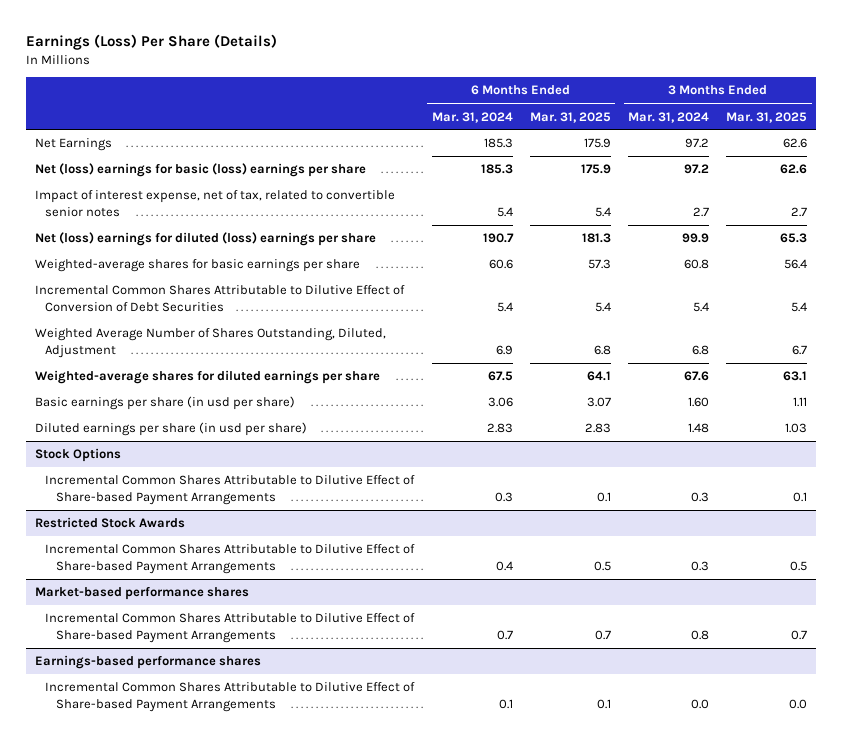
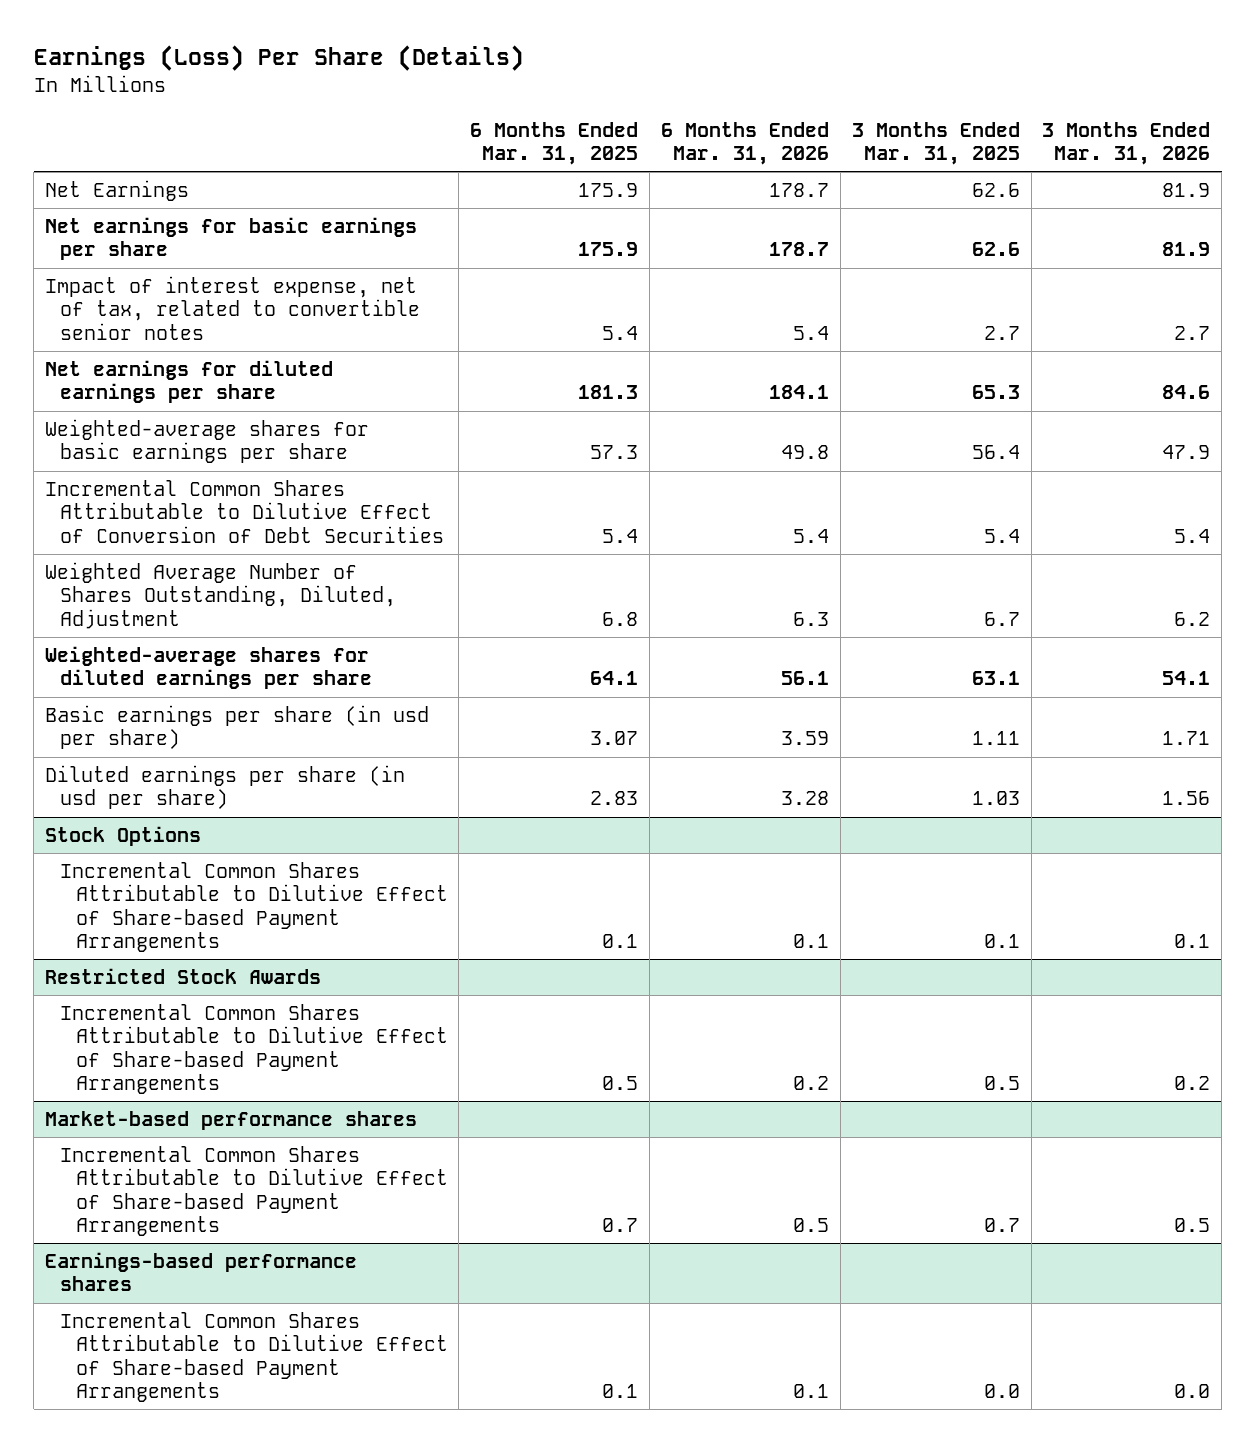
- | 6 Months Ended Mar. 31, 2024 | 6 Months Ended Mar. 31, 2025 | 3 Months Ended Mar. 31, 2024 | 3 Months Ended Mar. 31, 2025
+ | 6 Months Ended Mar. 31, 2025 | 6 Months Ended Mar. 31, 2026 | 3 Months Ended Mar. 31, 2025 | 3 Months Ended Mar. 31, 2026
- Net (loss) earnings for basic (loss) earnings per share | 185.3 | 175.9 | 97.2 | 62.6
+ Net earnings for basic earnings per share | 175.9 | 178.7 | 62.6 | 81.9
- Net (loss) earnings for diluted (loss) earnings per share | 190.7 | 181.3 | 99.9 | 65.3
+ Net earnings for diluted earnings per share | 181.3 | 184.1 | 65.3 | 84.6

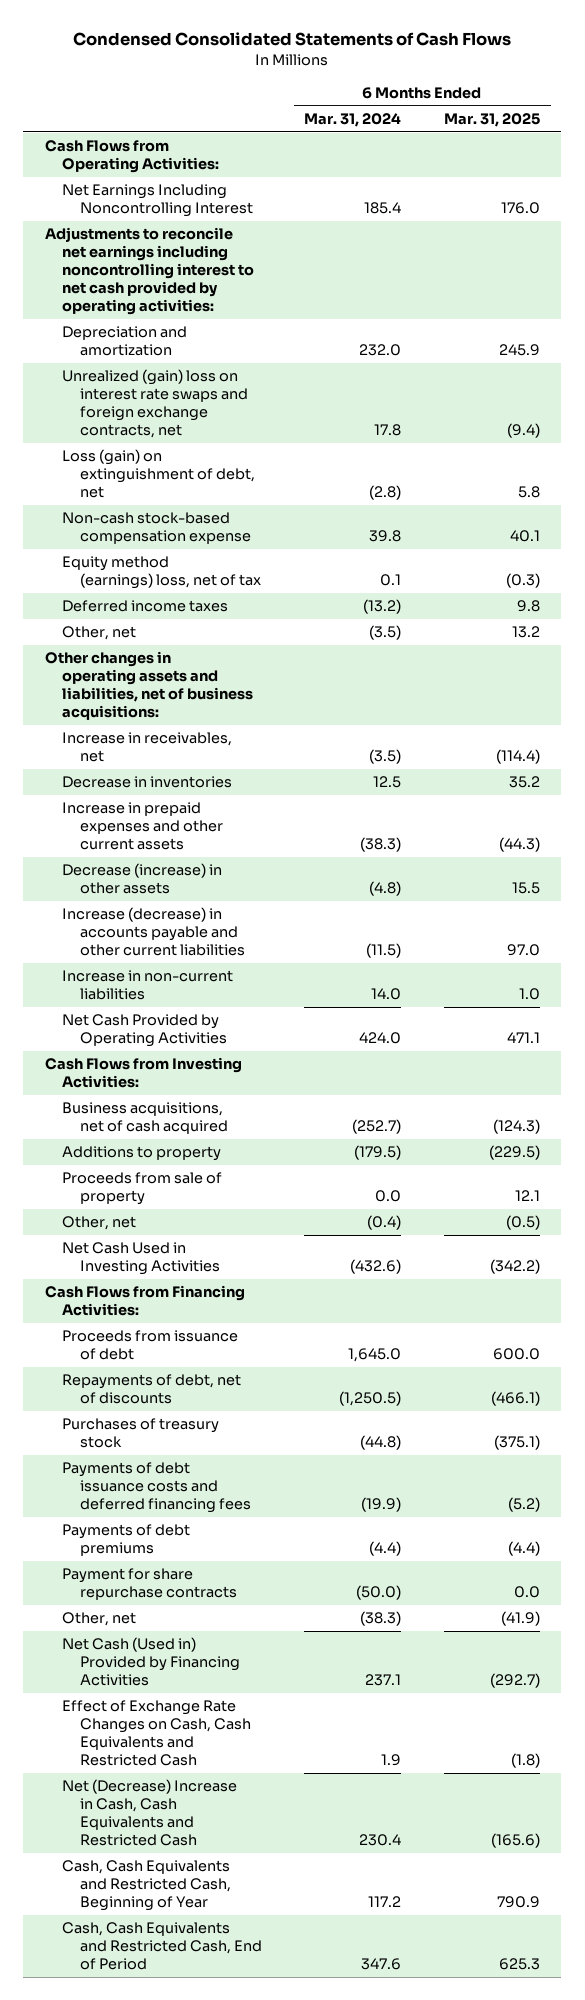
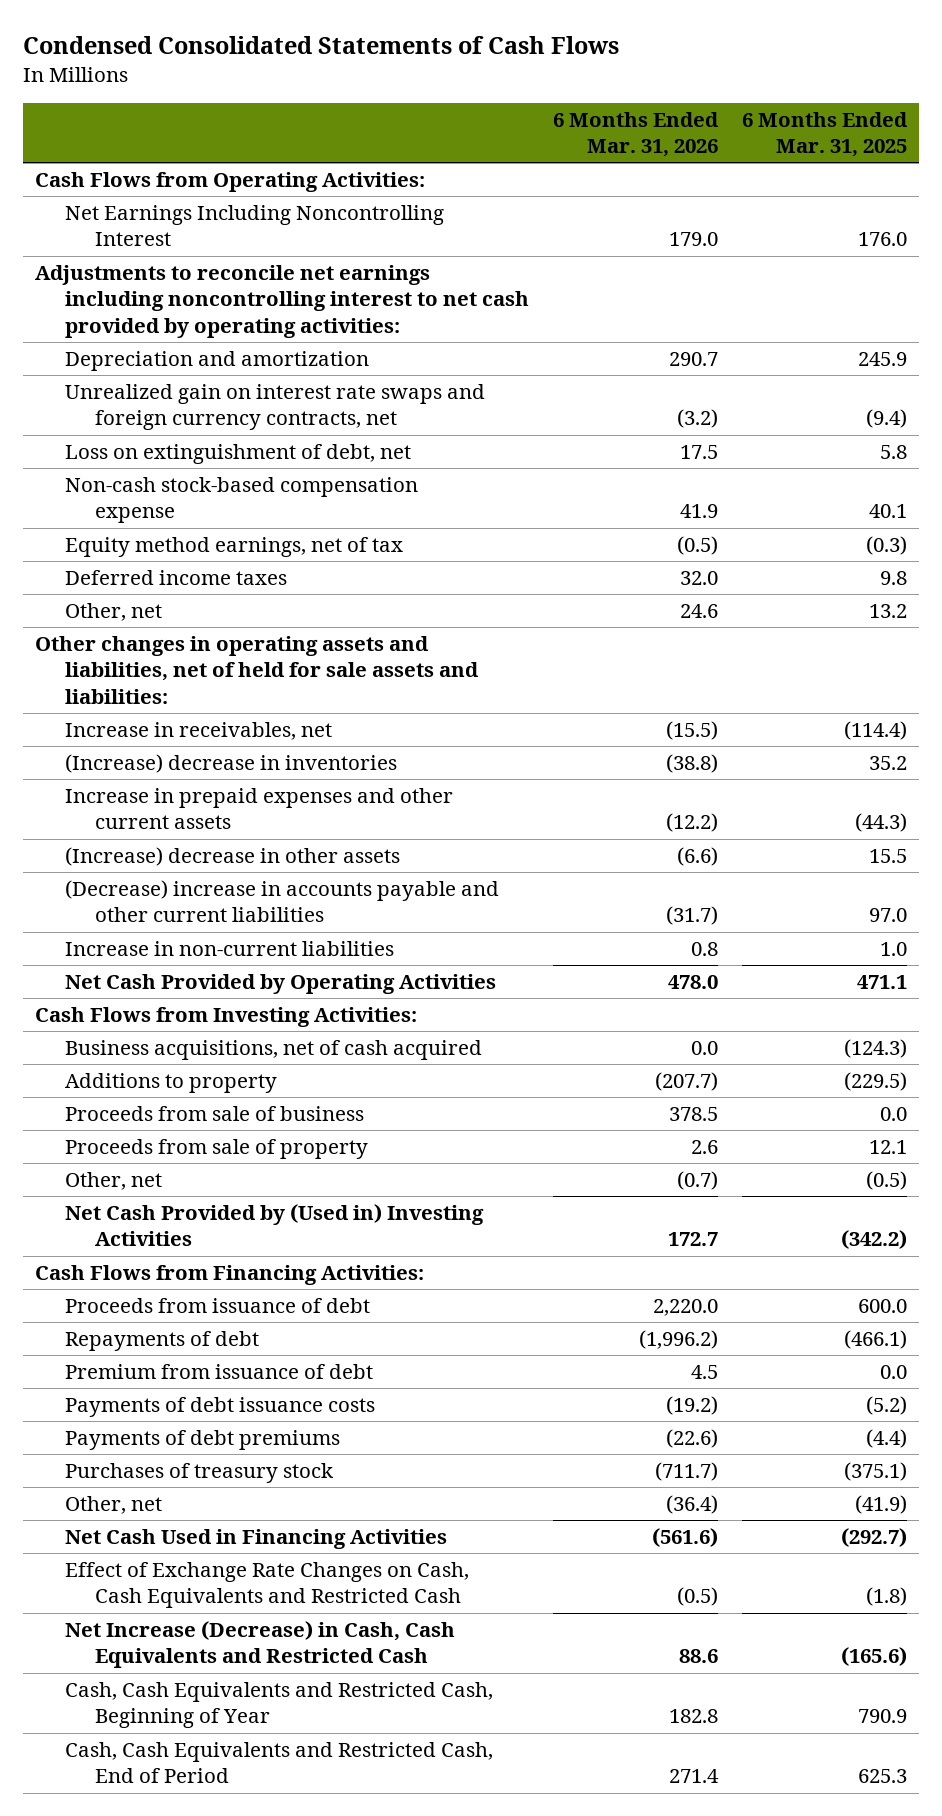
- | 6 Months Ended Mar. 31, 2024 | 6 Months Ended Mar. 31, 2025
+ | 6 Months Ended Mar. 31, 2026 | 6 Months Ended Mar. 31, 2025
- Unrealized (gain) loss on interest rate swaps and foreign exchange contracts, net | 17.8 | (9.4)
- Loss (gain) on extinguishment of debt, net | (2.8) | 5.8
+ Unrealized gain on interest rate swaps and foreign currency contracts, net | (3.2) | (9.4)
+ Loss on extinguishment of debt, net | 17.5 | 5.8
- Equity method (earnings) loss, net of tax | 0.1 | (0.3)
+ Equity method earnings, net of tax | (0.5) | (0.3)
- Other changes in operating assets and liabilities, net of business acquisitions:
+ Other changes in operating assets and liabilities, net of held for sale assets and liabilities:
- Decrease in inventories | 12.5 | 35.2
+ (Increase) decrease in inventories | (38.8) | 35.2
- Decrease (increase) in other assets | (4.8) | 15.5
- Increase (decrease) in accounts payable and other current liabilities | (11.5) | 97.0
+ (Increase) decrease in other assets | (6.6) | 15.5
+ (Decrease) increase in accounts payable and other current liabilities | (31.7) | 97.0
+ Proceeds from sale of business | 378.5 | 0.0
- Net Cash Used in Investing Activities | (432.6) | (342.2)
+ Net Cash Provided by (Used in) Investing Activities | 172.7 | (342.2)
- Repayments of debt, net of discounts | (1,250.5) | (466.1)
- Payments of debt issuance costs and deferred financing fees | (19.9) | (5.2)
+ Repayments of debt | (1,996.2) | (466.1)
+ Premium from issuance of debt | 4.5 | 0.0
+ Payments of debt issuance costs | (19.2) | (5.2)
- Payment for share repurchase contracts | (50.0) | 0.0
moved down: Purchases of treasury stock | (711.7) | (375.1)
- Net Cash (Used in) Provided by Financing Activities | 237.1 | (292.7)
+ Net Cash Used in Financing Activities | (561.6) | (292.7)
- Net (Decrease) Increase in Cash, Cash Equivalents and Restricted Cash | 230.4 | (165.6)
+ Net Increase (Decrease) in Cash, Cash Equivalents and Restricted Cash | 88.6 | (165.6)

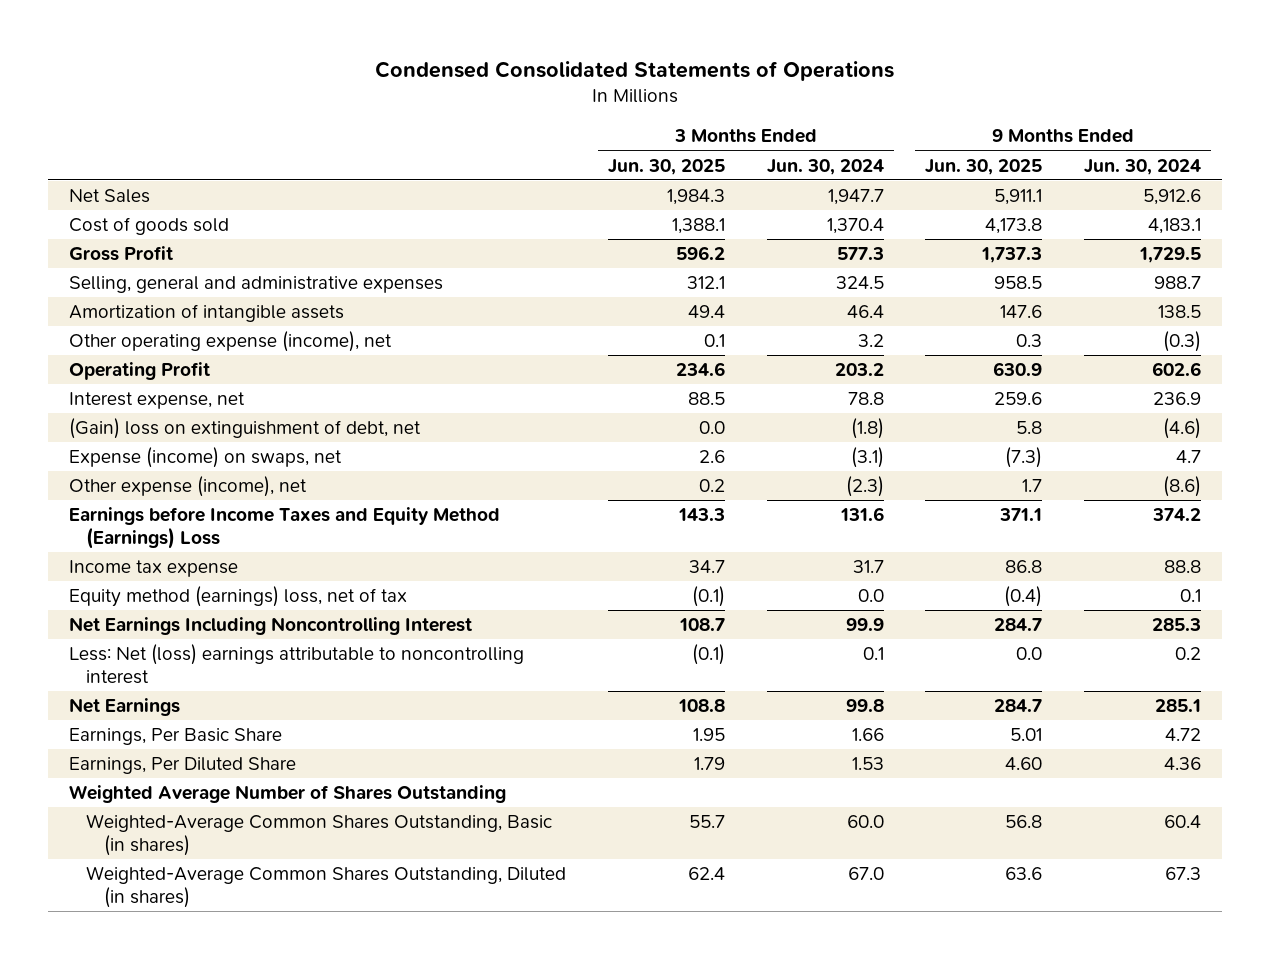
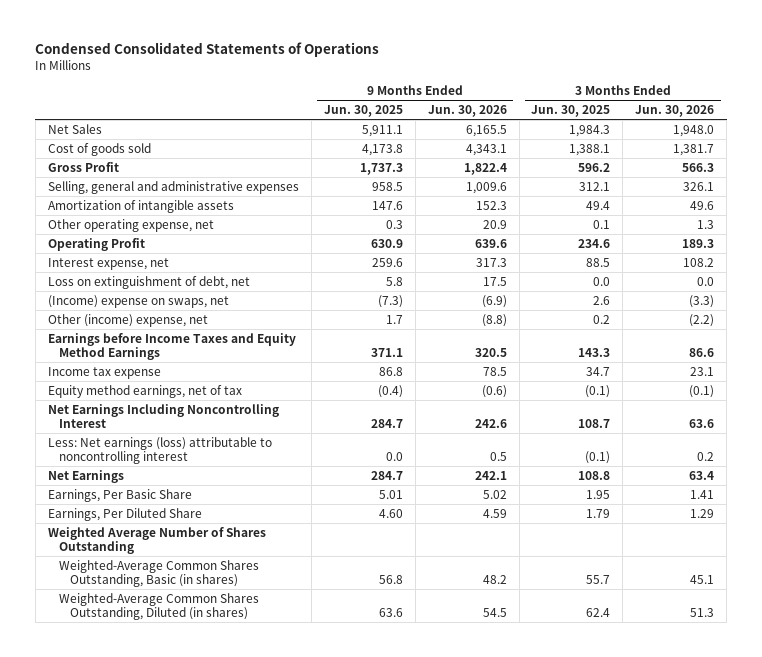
- | 3 Months Ended Jun. 30, 2025 | 3 Months Ended Jun. 30, 2024 | 9 Months Ended Jun. 30, 2025 | 9 Months Ended Jun. 30, 2024
+ | 9 Months Ended Jun. 30, 2025 | 9 Months Ended Jun. 30, 2026 | 3 Months Ended Jun. 30, 2025 | 3 Months Ended Jun. 30, 2026
- Other operating expense (income), net | 0.1 | 3.2 | 0.3 | (0.3)
+ Other operating expense, net | 0.3 | 20.9 | 0.1 | 1.3
- (Gain) loss on extinguishment of debt, net | 0.0 | (1.8) | 5.8 | (4.6)
- Expense (income) on swaps, net | 2.6 | (3.1) | (7.3) | 4.7
- Other expense (income), net | 0.2 | (2.3) | 1.7 | (8.6)
- Earnings before Income Taxes and Equity Method (Earnings) Loss | 143.3 | 131.6 | 371.1 | 374.2
+ Loss on extinguishment of debt, net | 5.8 | 17.5 | 0.0 | 0.0
+ (Income) expense on swaps, net | (7.3) | (6.9) | 2.6 | (3.3)
+ Other (income) expense, net | 1.7 | (8.8) | 0.2 | (2.2)
+ Earnings before Income Taxes and Equity Method Earnings | 371.1 | 320.5 | 143.3 | 86.6
- Equity method (earnings) loss, net of tax | (0.1) | 0.0 | (0.4) | 0.1
+ Equity method earnings, net of tax | (0.4) | (0.6) | (0.1) | (0.1)
- Less: Net (loss) earnings attributable to noncontrolling interest | (0.1) | 0.1 | 0.0 | 0.2
+ Less: Net earnings (loss) attributable to noncontrolling interest | 0.0 | 0.5 | (0.1) | 0.2

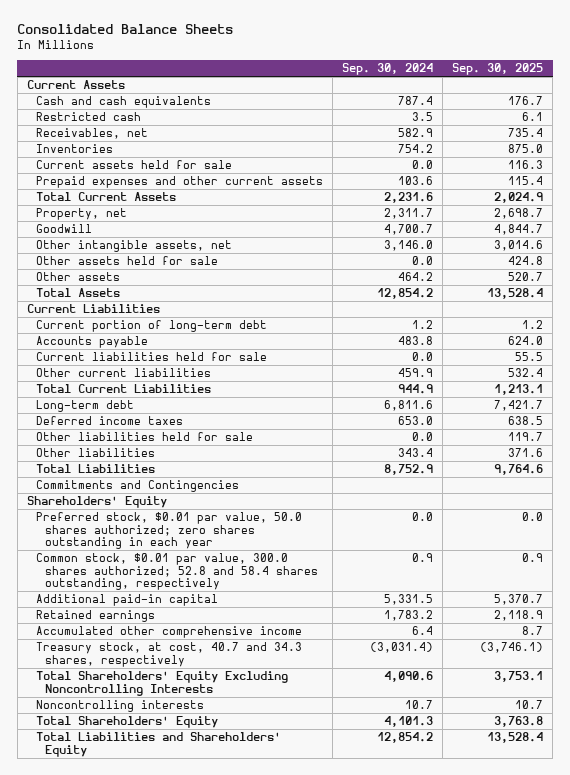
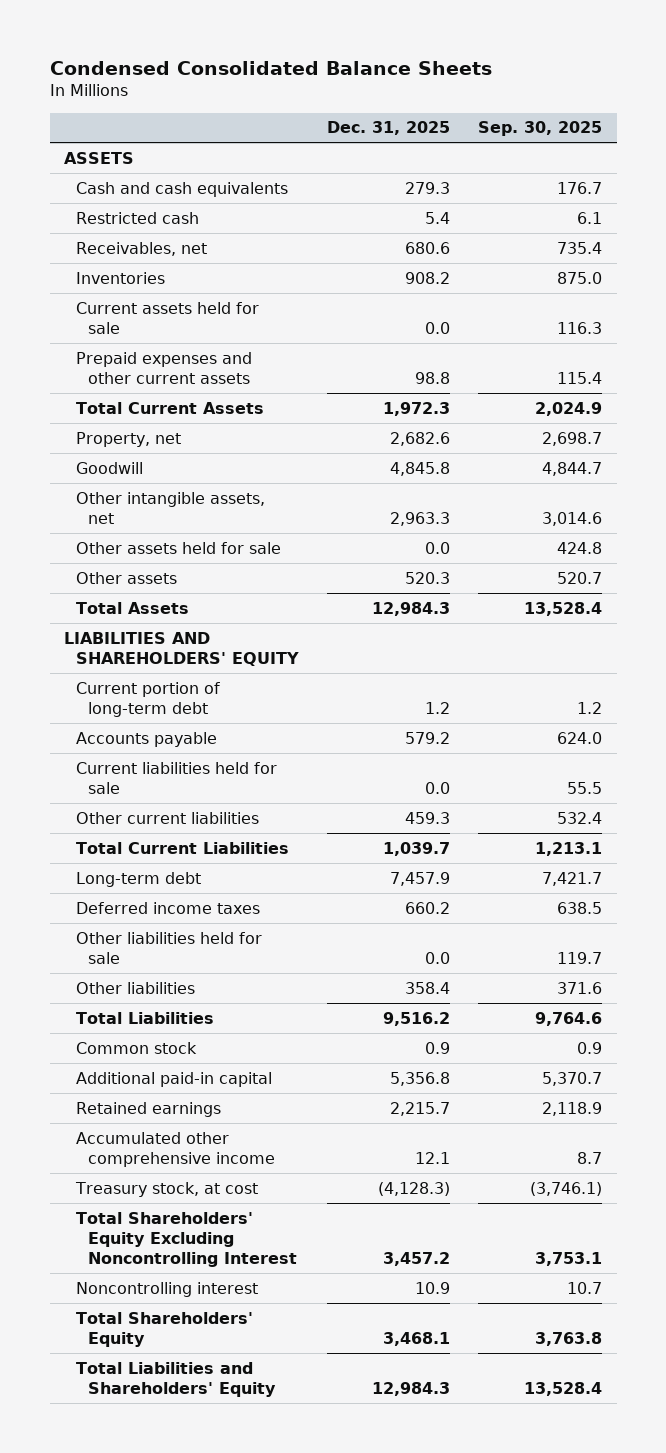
- Consolidated Balance Sheets
+ Condensed Consolidated Balance Sheets
- | Sep. 30, 2024 | Sep. 30, 2025
+ | Dec. 31, 2025 | Sep. 30, 2025
- Current Assets
+ ASSETS
- Current Liabilities
+ LIABILITIES AND SHAREHOLDERS' EQUITY
- Commitments and Contingencies
- Shareholders' Equity
- Preferred stock, $0.01 par value, 50.0 shares authorized; zero shares outstanding in each year | 0.0 | 0.0
- Common stock, $0.01 par value, 300.0 shares authorized; 52.8 and 58.4 shares outstanding, respectively | 0.9 | 0.9
+ Common stock | 0.9 | 0.9
- Treasury stock, at cost, 40.7 and 34.3 shares, respectively | (3,031.4) | (3,746.1)
- Total Shareholders' Equity Excluding Noncontrolling Interests | 4,090.6 | 3,753.1
- Noncontrolling interests | 10.7 | 10.7
+ Treasury stock, at cost | (4,128.3) | (3,746.1)
+ Total Shareholders' Equity Excluding Noncontrolling Interest | 3,457.2 | 3,753.1
+ Noncontrolling interest | 10.9 | 10.7

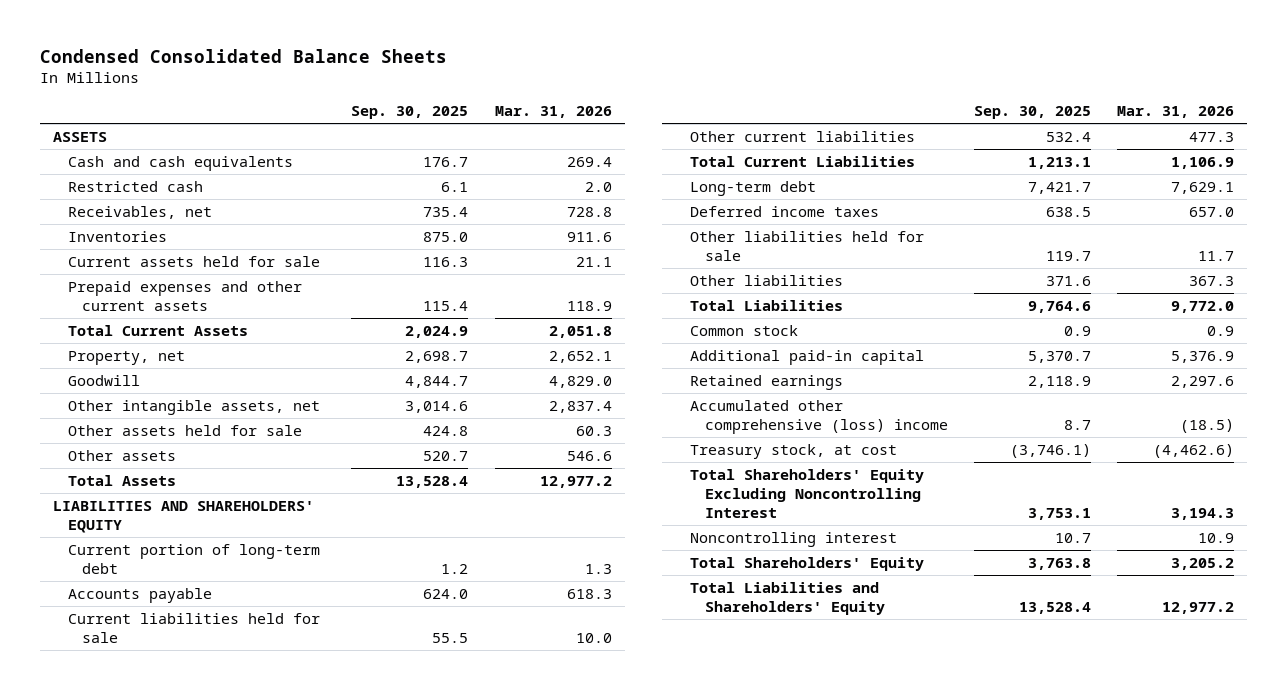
- | Dec. 31, 2025 | Sep. 30, 2025
+ | Sep. 30, 2025 | Mar. 31, 2026
- Accumulated other comprehensive income | 12.1 | 8.7
+ Accumulated other comprehensive (loss) income | 8.7 | (18.5)

